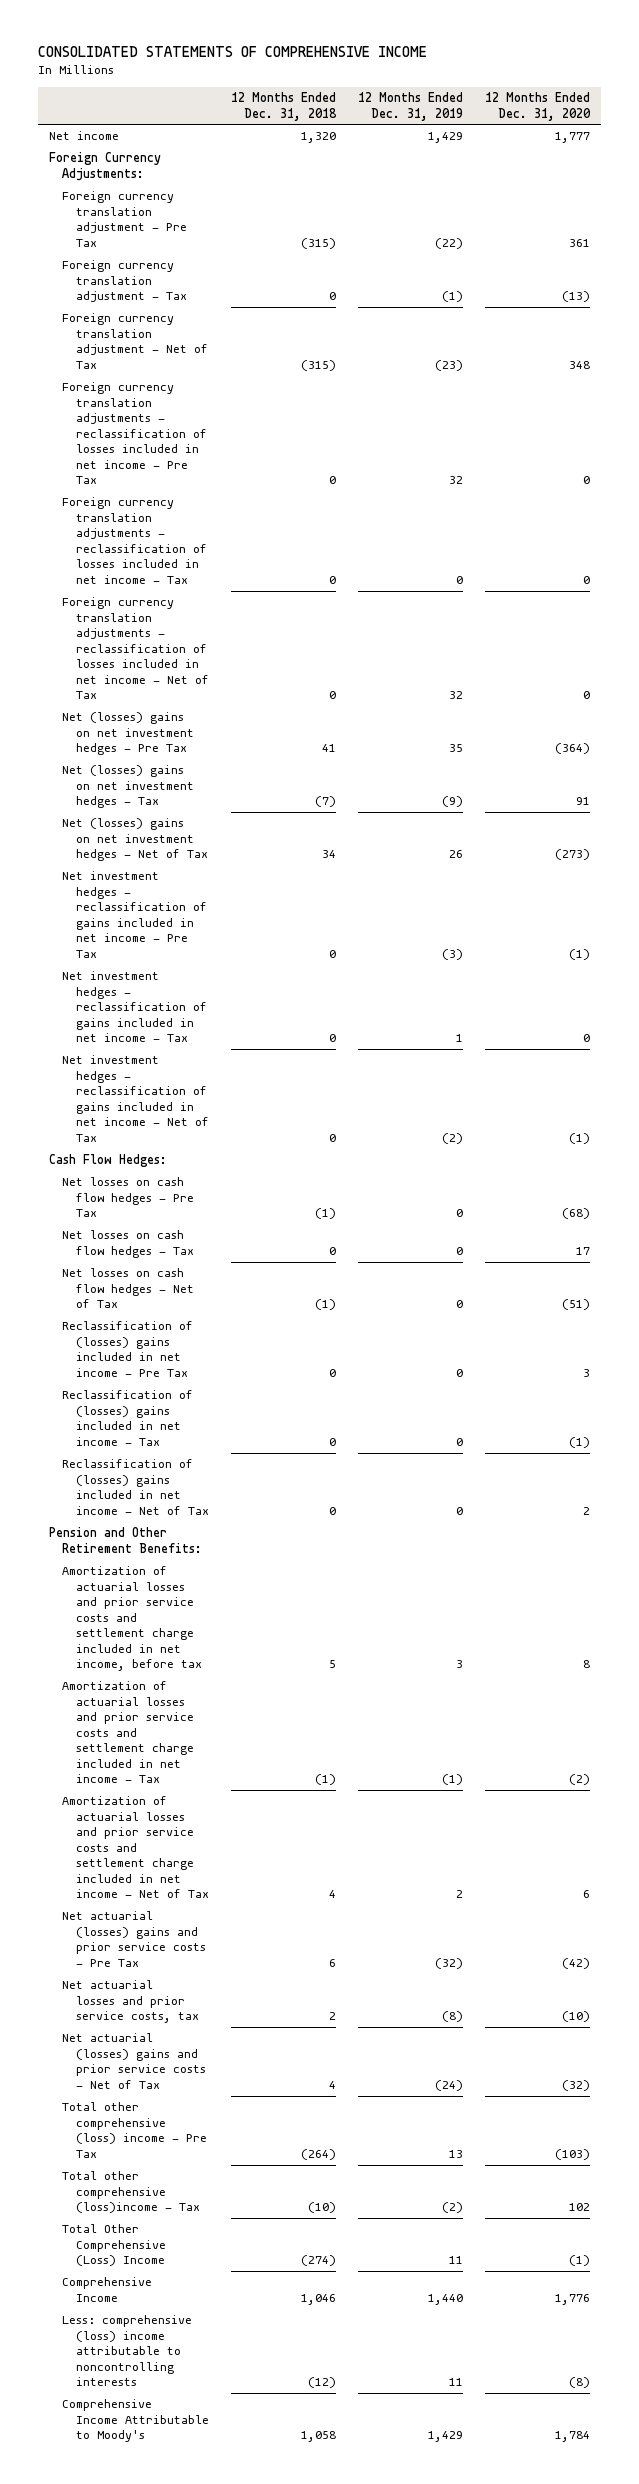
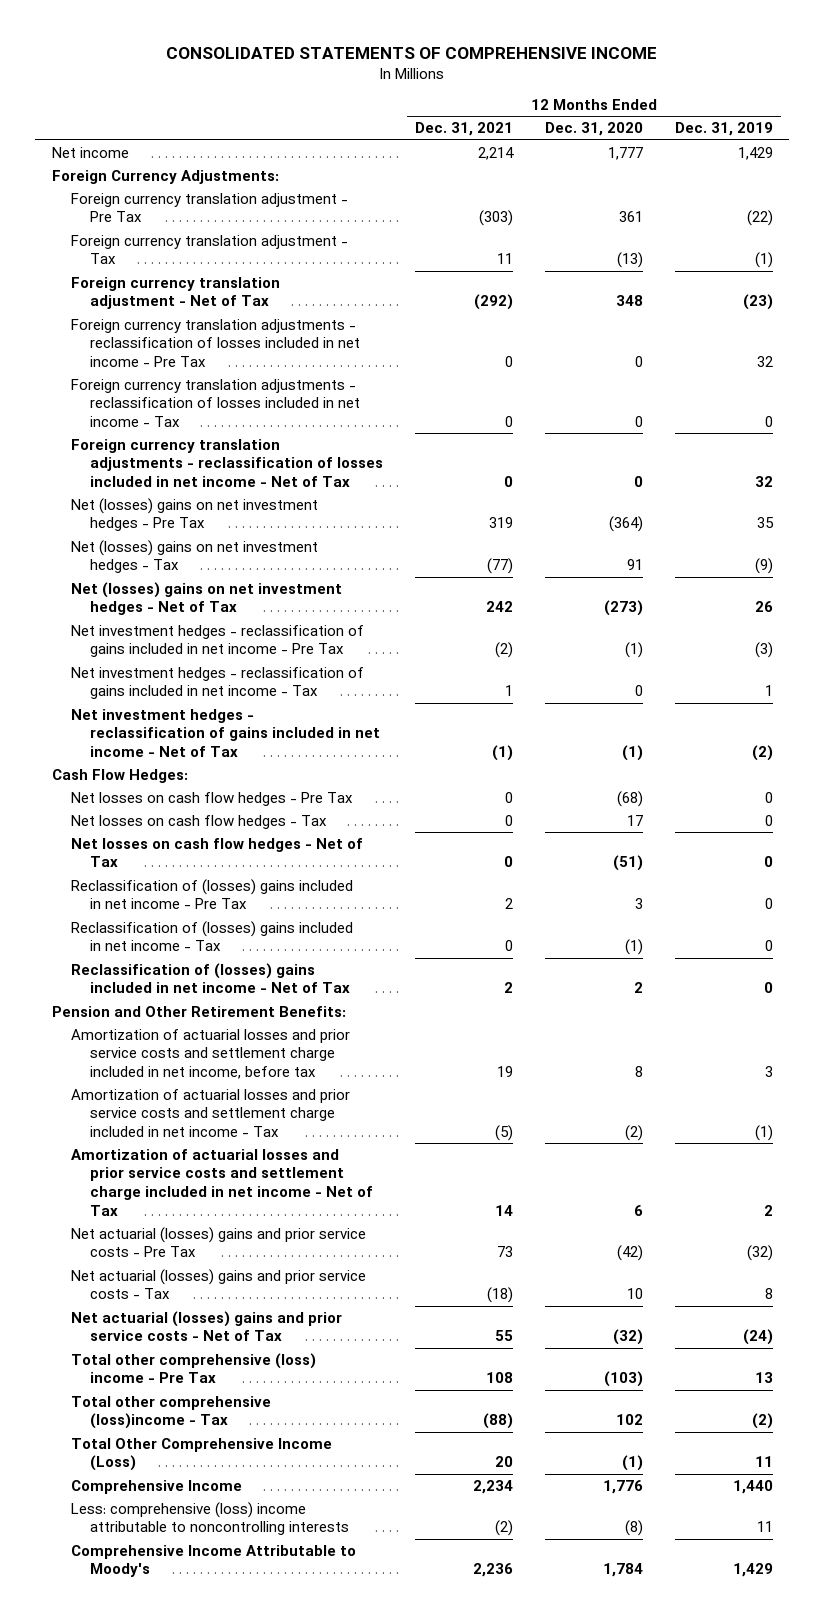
- | 12 Months Ended Dec. 31, 2018 | 12 Months Ended Dec. 31, 2019 | 12 Months Ended Dec. 31, 2020
+ | 12 Months Ended Dec. 31, 2021 | 12 Months Ended Dec. 31, 2020 | 12 Months Ended Dec. 31, 2019
- Net actuarial losses and prior service costs, tax | 2 | (8) | (10)
+ Net actuarial (losses) gains and prior service costs - Tax | (18) | 10 | 8
- Total Other Comprehensive (Loss) Income | (274) | 11 | (1)
+ Total Other Comprehensive Income (Loss) | 20 | (1) | 11

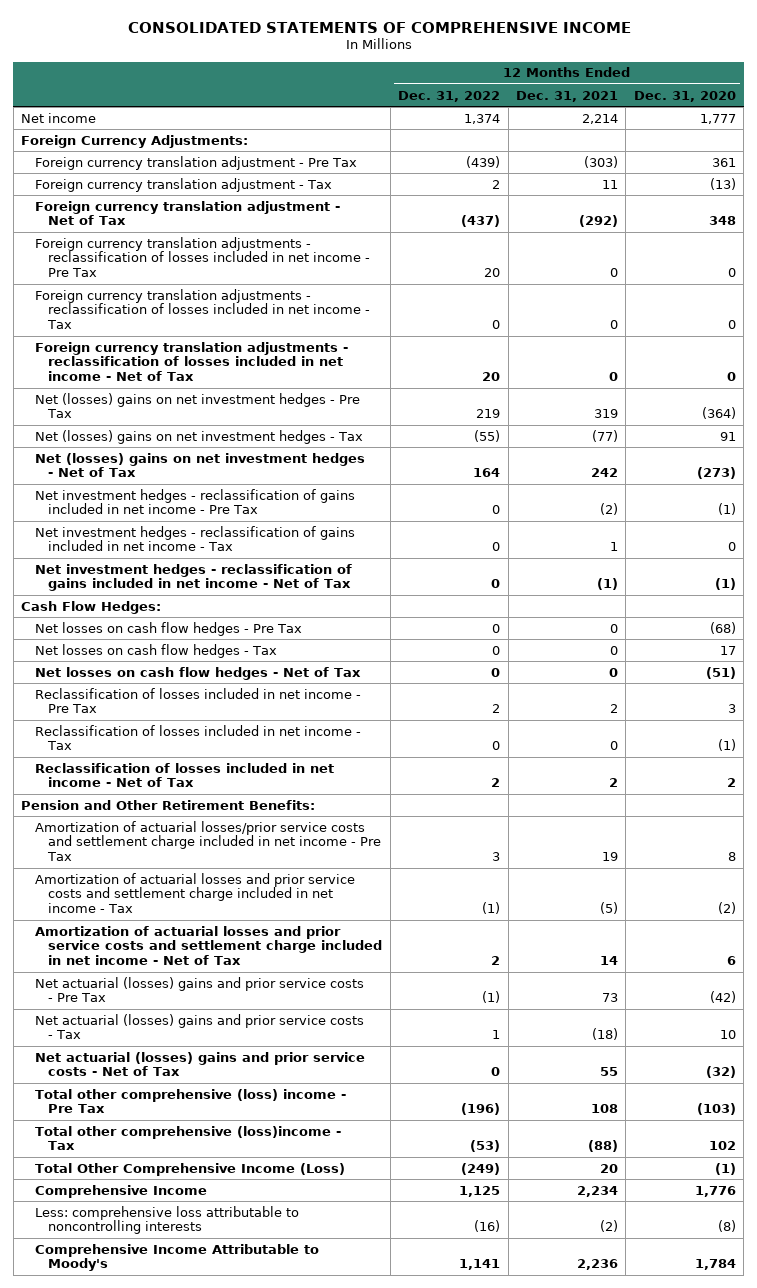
- | 12 Months Ended Dec. 31, 2021 | 12 Months Ended Dec. 31, 2020 | 12 Months Ended Dec. 31, 2019
+ | 12 Months Ended Dec. 31, 2022 | 12 Months Ended Dec. 31, 2021 | 12 Months Ended Dec. 31, 2020
- Reclassification of (losses) gains included in net income - Pre Tax | 2 | 3 | 0
- Reclassification of (losses) gains included in net income - Tax | 0 | (1) | 0
- Reclassification of (losses) gains included in net income - Net of Tax | 2 | 2 | 0
+ Reclassification of losses included in net income - Pre Tax | 2 | 2 | 3
+ Reclassification of losses included in net income - Tax | 0 | 0 | (1)
+ Reclassification of losses included in net income - Net of Tax | 2 | 2 | 2
- Amortization of actuarial losses and prior service costs and settlement charge included in net income, before tax | 19 | 8 | 3
+ Amortization of actuarial losses/prior service costs and settlement charge included in net income - Pre Tax | 3 | 19 | 8
- Less: comprehensive (loss) income attributable to noncontrolling interests | (2) | (8) | 11
+ Less: comprehensive loss attributable to noncontrolling interests | (16) | (2) | (8)

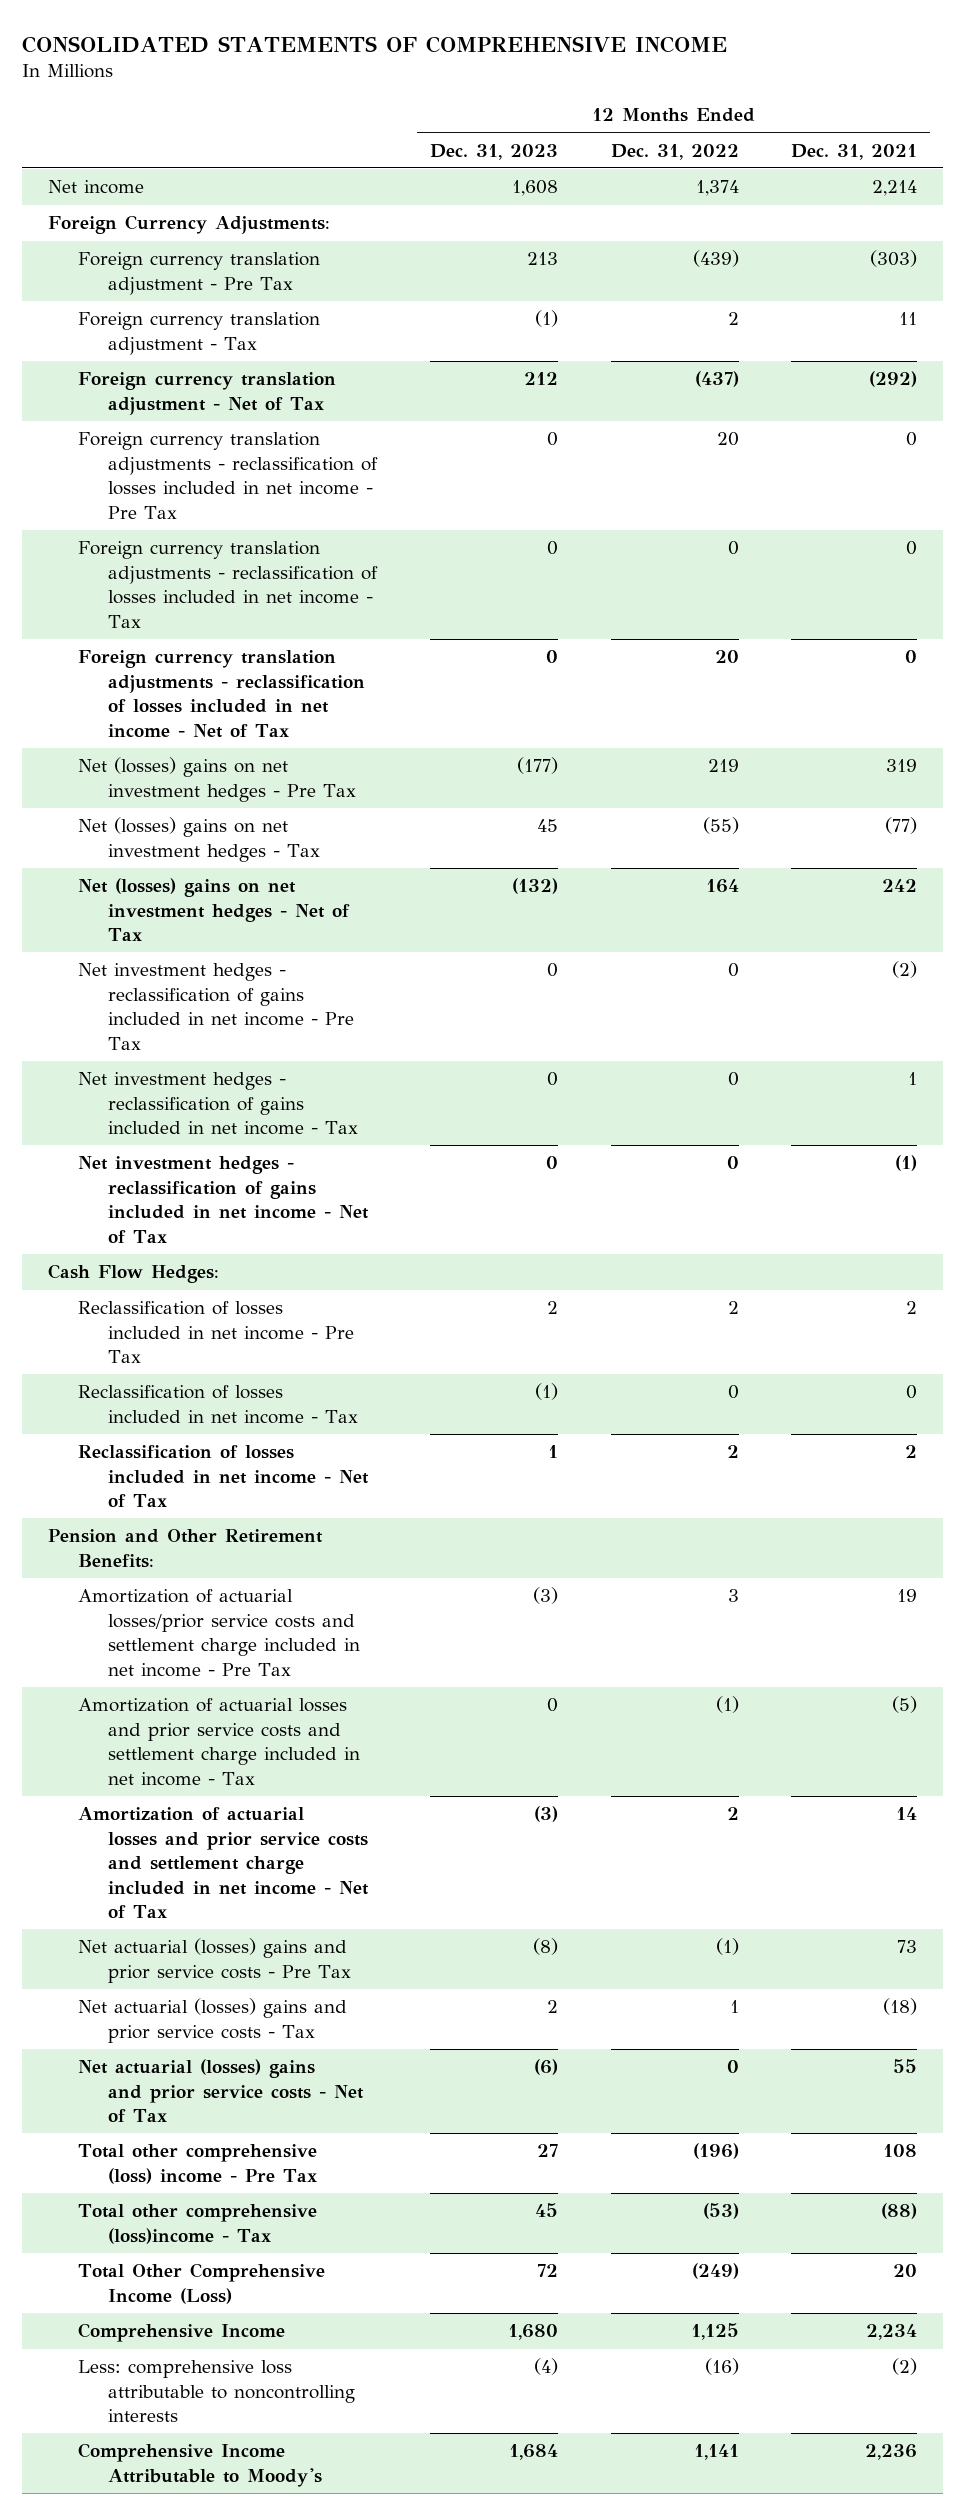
- | 12 Months Ended Dec. 31, 2022 | 12 Months Ended Dec. 31, 2021 | 12 Months Ended Dec. 31, 2020
+ | 12 Months Ended Dec. 31, 2023 | 12 Months Ended Dec. 31, 2022 | 12 Months Ended Dec. 31, 2021
- Net losses on cash flow hedges - Pre Tax | 0 | 0 | (68)
- Net losses on cash flow hedges - Tax | 0 | 0 | 17
- Net losses on cash flow hedges - Net of Tax | 0 | 0 | (51)

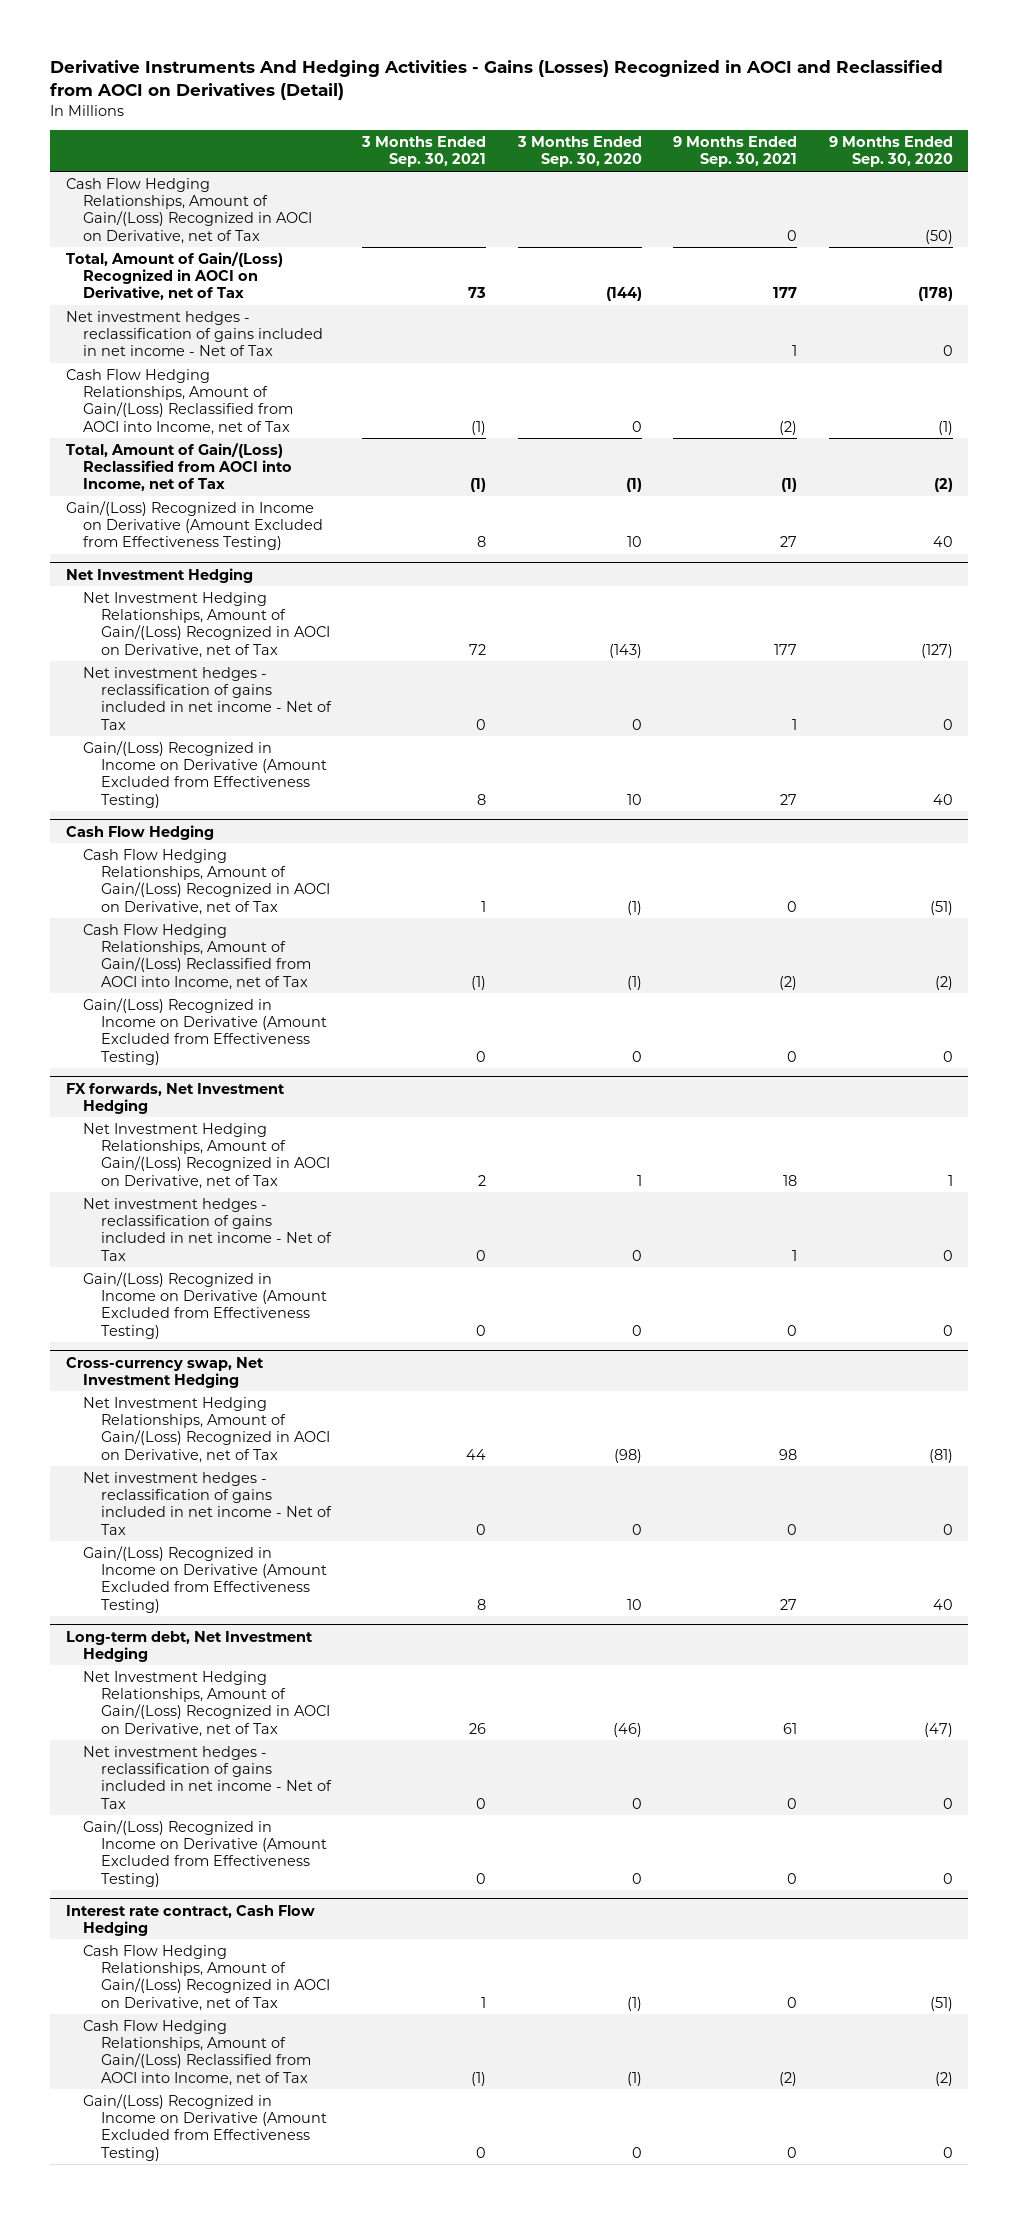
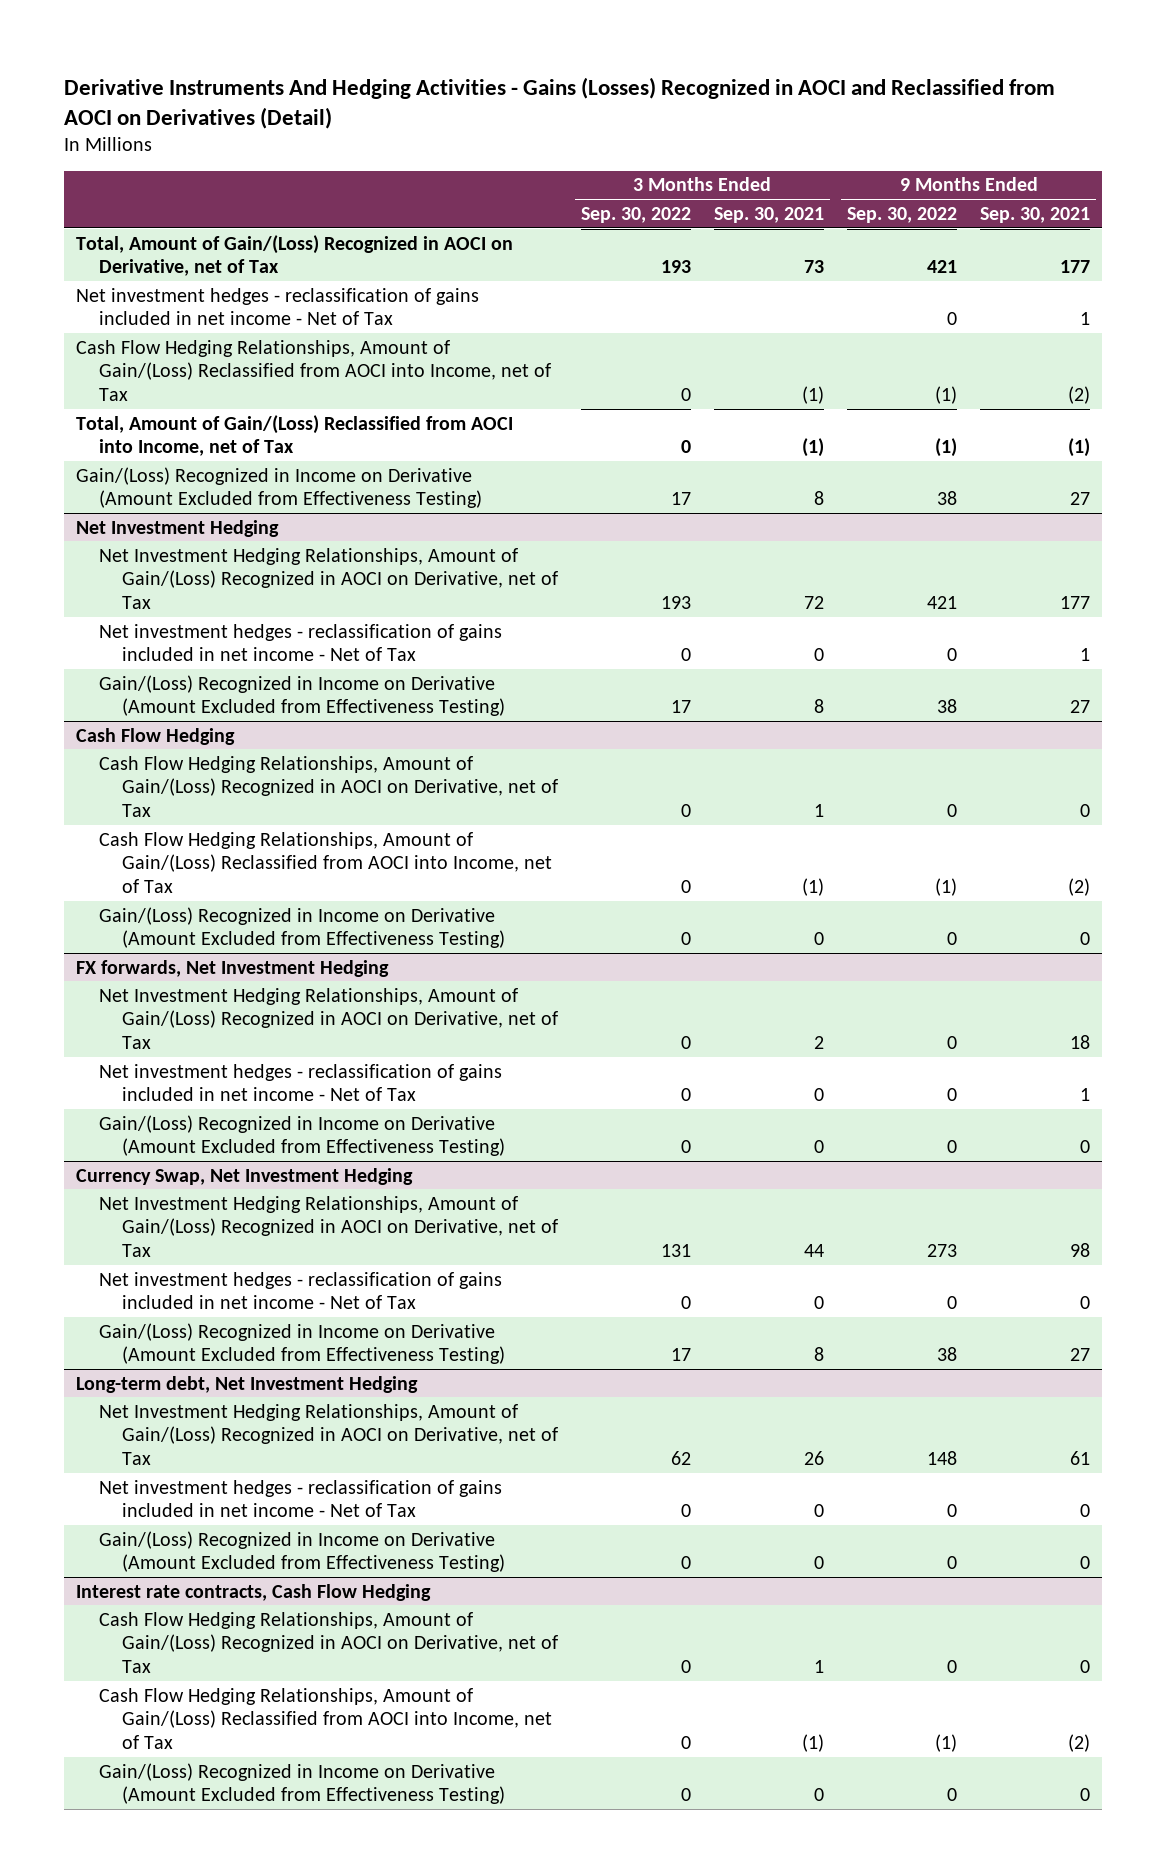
- | 3 Months Ended Sep. 30, 2021 | 3 Months Ended Sep. 30, 2020 | 9 Months Ended Sep. 30, 2021 | 9 Months Ended Sep. 30, 2020
+ | 3 Months Ended Sep. 30, 2022 | 3 Months Ended Sep. 30, 2021 | 9 Months Ended Sep. 30, 2022 | 9 Months Ended Sep. 30, 2021
- Cash Flow Hedging Relationships, Amount of Gain/(Loss) Recognized in AOCI on Derivative, net of Tax | | | 0 | (50)
- Cross-currency swap, Net Investment Hedging
+ Currency Swap, Net Investment Hedging
- Interest rate contract, Cash Flow Hedging
+ Interest rate contracts, Cash Flow Hedging

